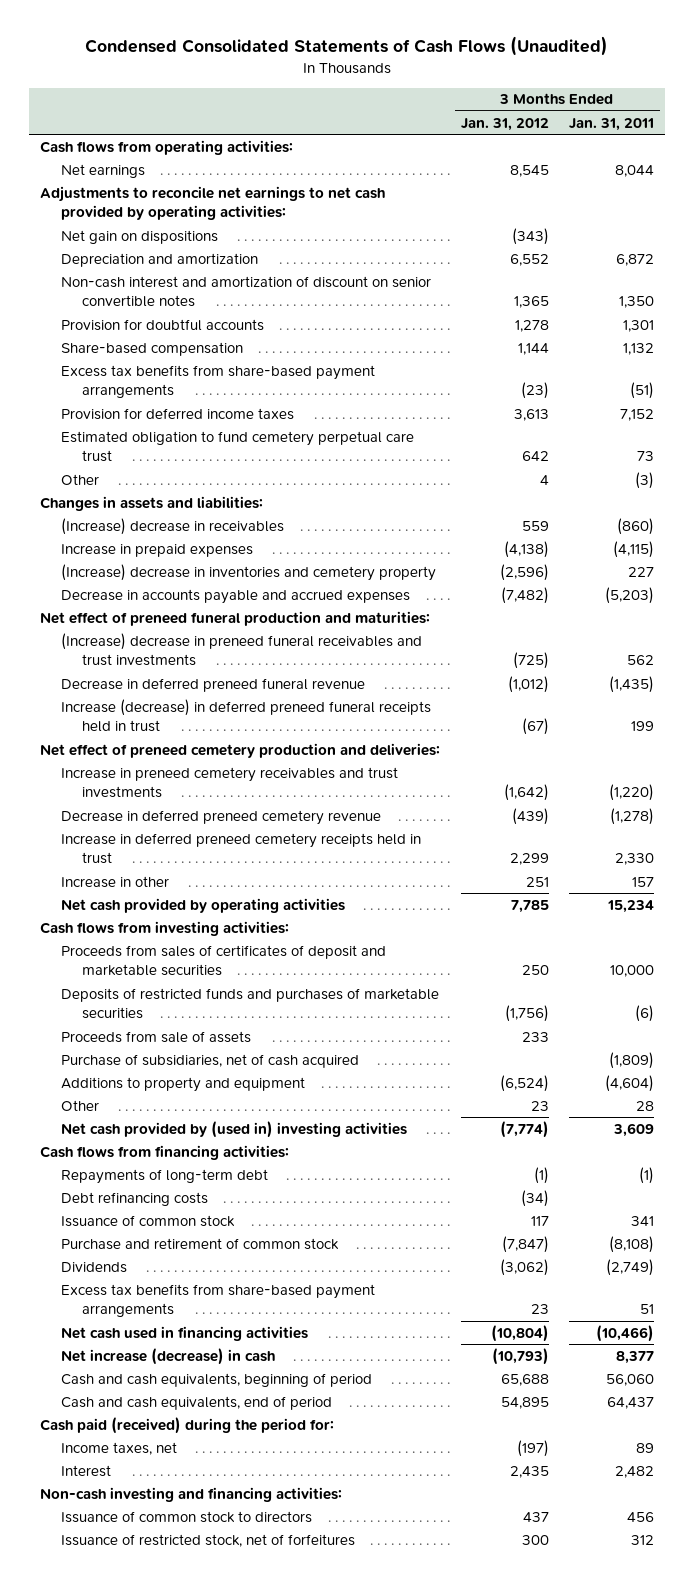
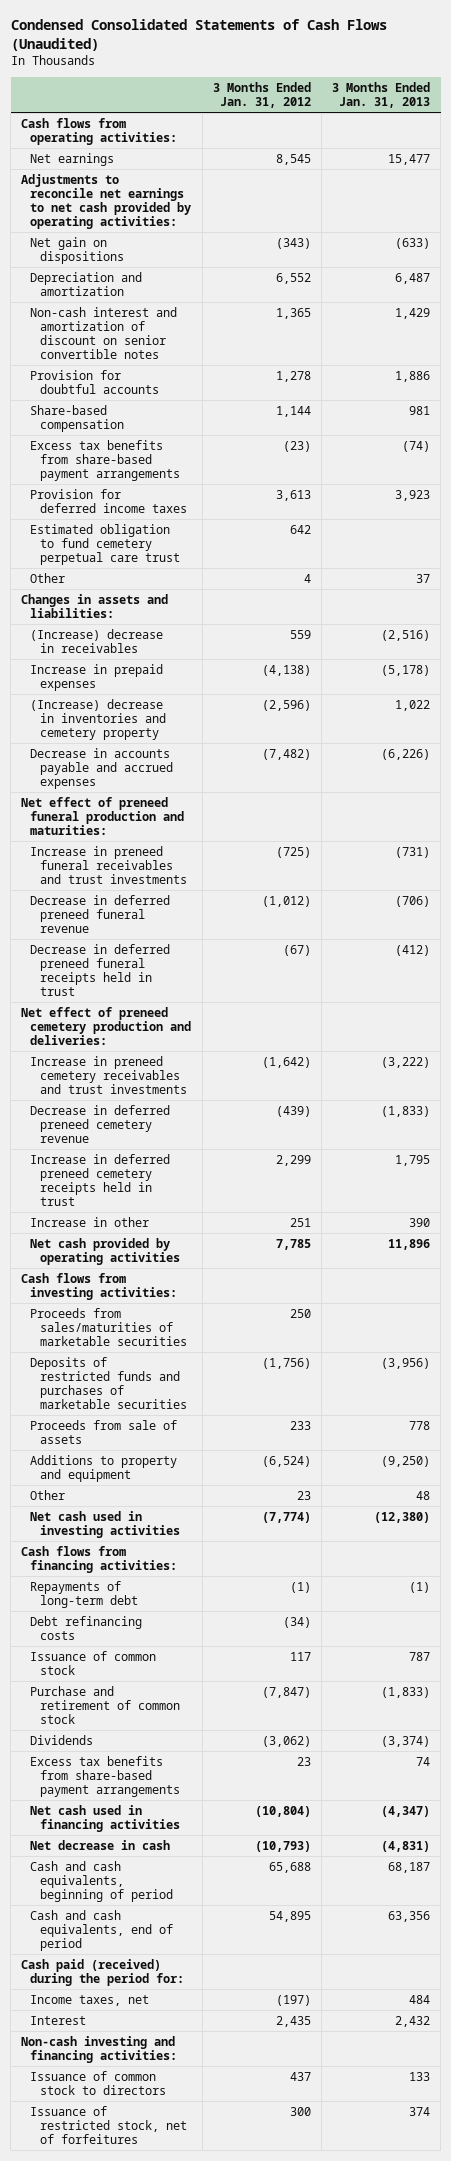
- | 3 Months Ended Jan. 31, 2012 | 3 Months Ended Jan. 31, 2011
+ | 3 Months Ended Jan. 31, 2012 | 3 Months Ended Jan. 31, 2013
- (Increase) decrease in preneed funeral receivables and trust investments | (725) | 562
+ Increase in preneed funeral receivables and trust investments | (725) | (731)
- Increase (decrease) in deferred preneed funeral receipts held in trust | (67) | 199
+ Decrease in deferred preneed funeral receipts held in trust | (67) | (412)
- Proceeds from sales of certificates of deposit and marketable securities | 250 | 10,000
+ Proceeds from sales/maturities of marketable securities | 250 |
- Purchase of subsidiaries, net of cash acquired | | (1,809)
- Net cash provided by (used in) investing activities | (7,774) | 3,609
+ Net cash used in investing activities | (7,774) | (12,380)
- Net increase (decrease) in cash | (10,793) | 8,377
+ Net decrease in cash | (10,793) | (4,831)

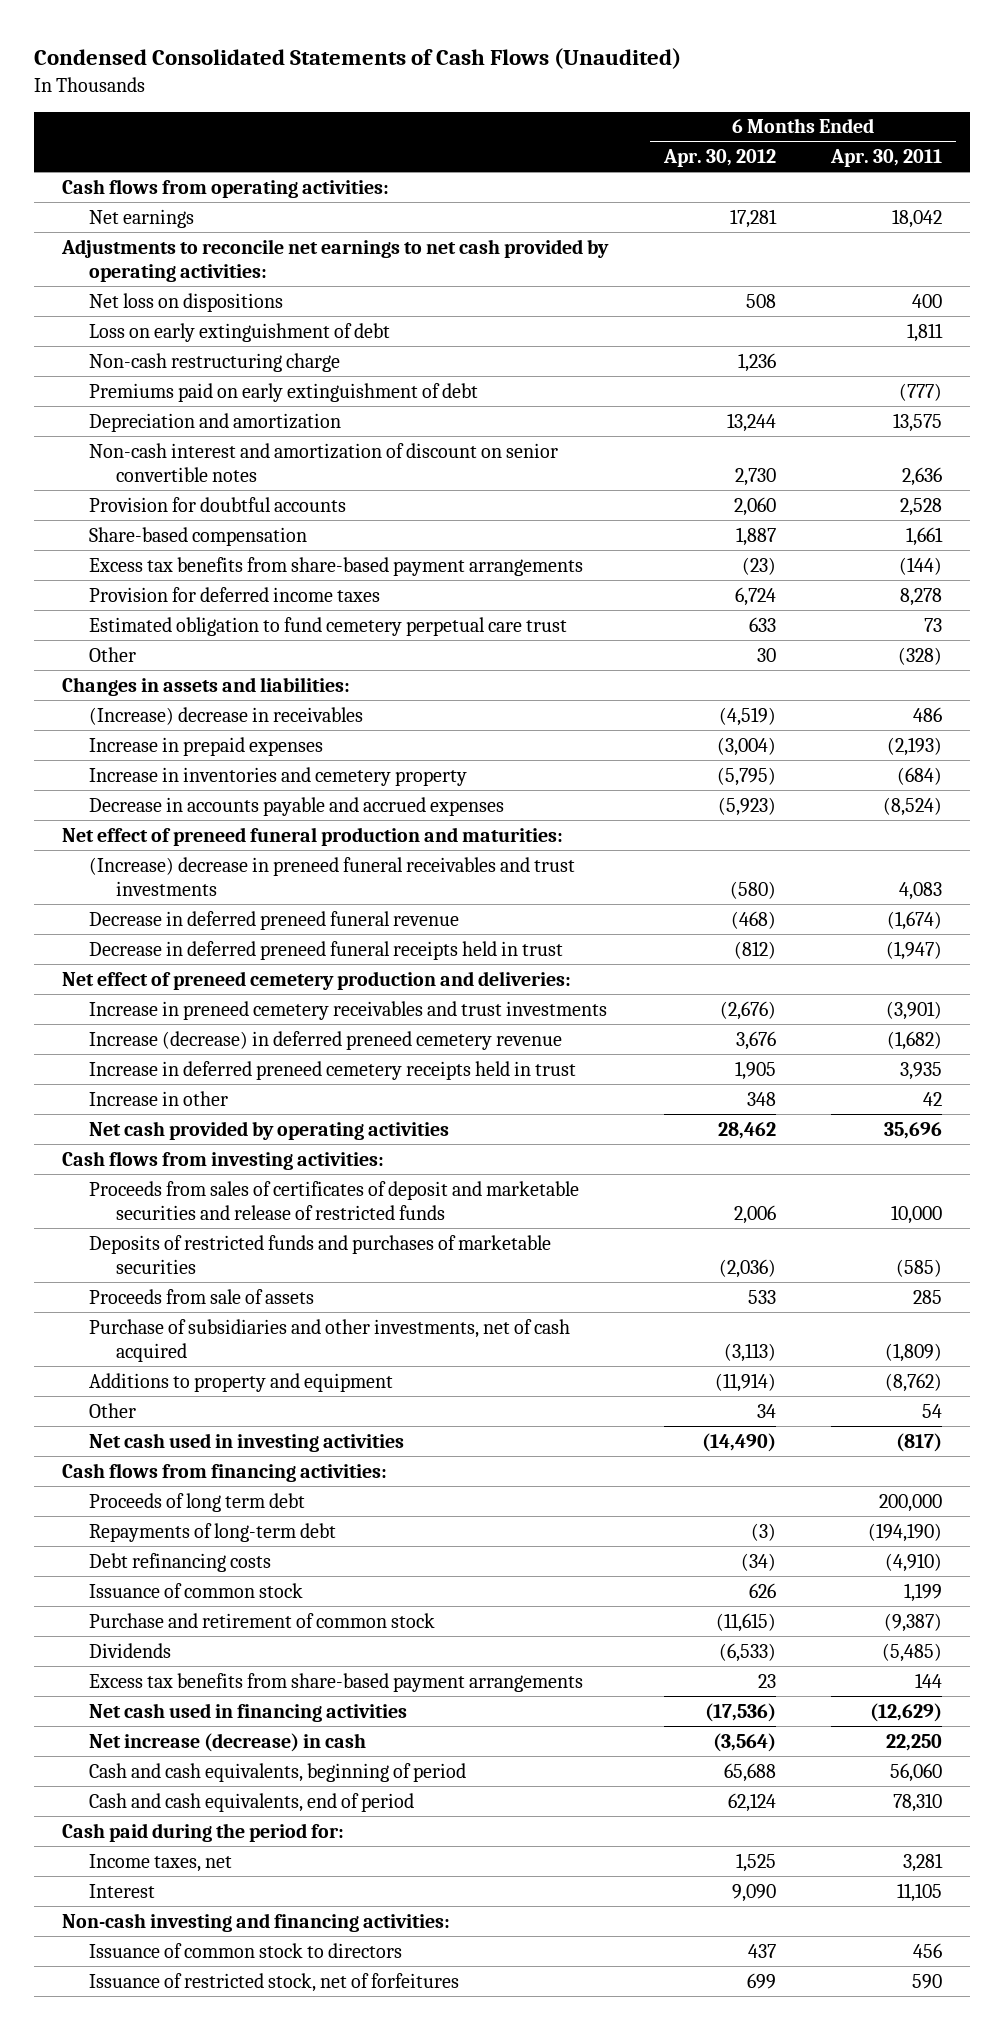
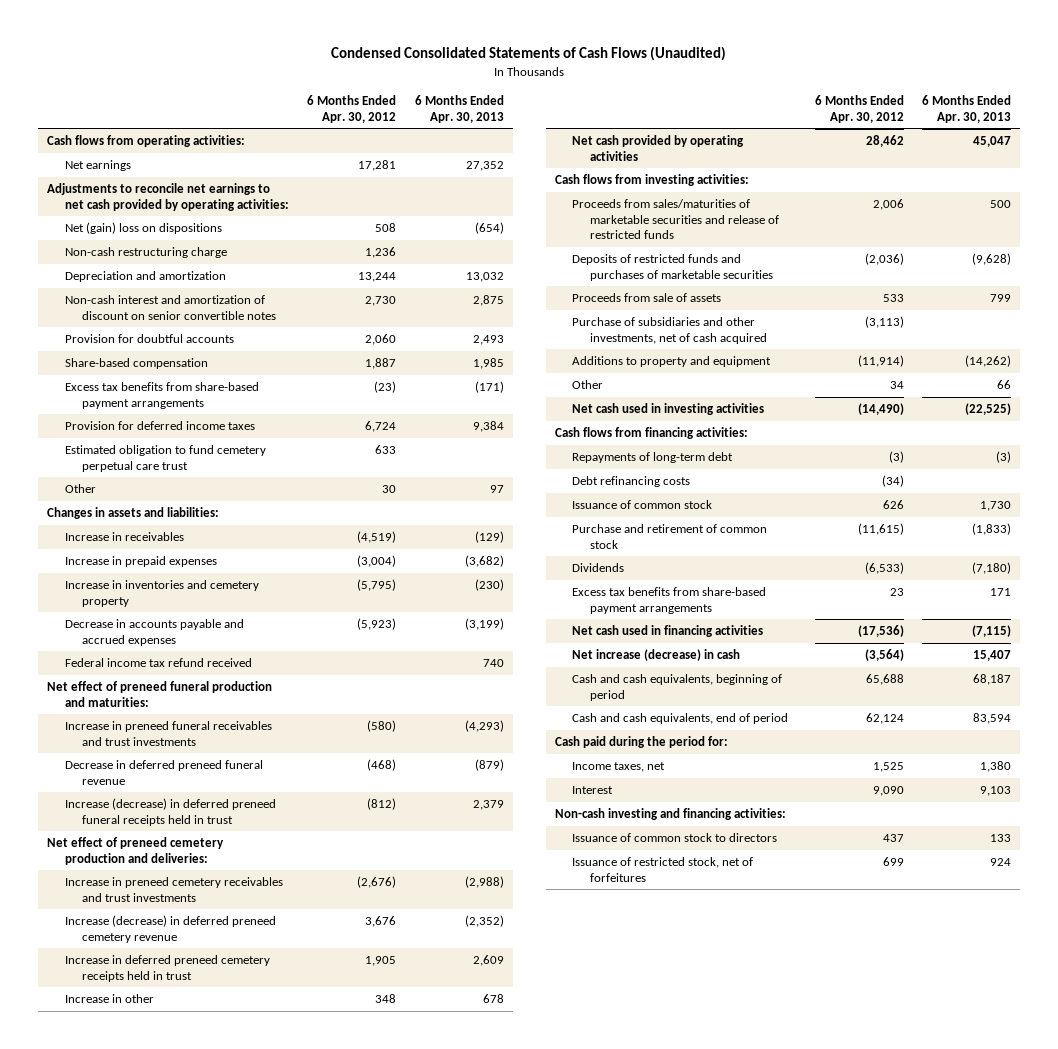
- | 6 Months Ended Apr. 30, 2012 | 6 Months Ended Apr. 30, 2011
+ | 6 Months Ended Apr. 30, 2012 | 6 Months Ended Apr. 30, 2013
- Net loss on dispositions | 508 | 400
- Loss on early extinguishment of debt | | 1,811
+ Net (gain) loss on dispositions | 508 | (654)
- Premiums paid on early extinguishment of debt | | (777)
- (Increase) decrease in receivables | (4,519) | 486
+ Increase in receivables | (4,519) | (129)
+ Federal income tax refund received | | 740
- (Increase) decrease in preneed funeral receivables and trust investments | (580) | 4,083
+ Increase in preneed funeral receivables and trust investments | (580) | (4,293)
- Decrease in deferred preneed funeral receipts held in trust | (812) | (1,947)
+ Increase (decrease) in deferred preneed funeral receipts held in trust | (812) | 2,379
- Proceeds from sales of certificates of deposit and marketable securities and release of restricted funds | 2,006 | 10,000
+ Proceeds from sales/maturities of marketable securities and release of restricted funds | 2,006 | 500
- Proceeds of long term debt | | 200,000

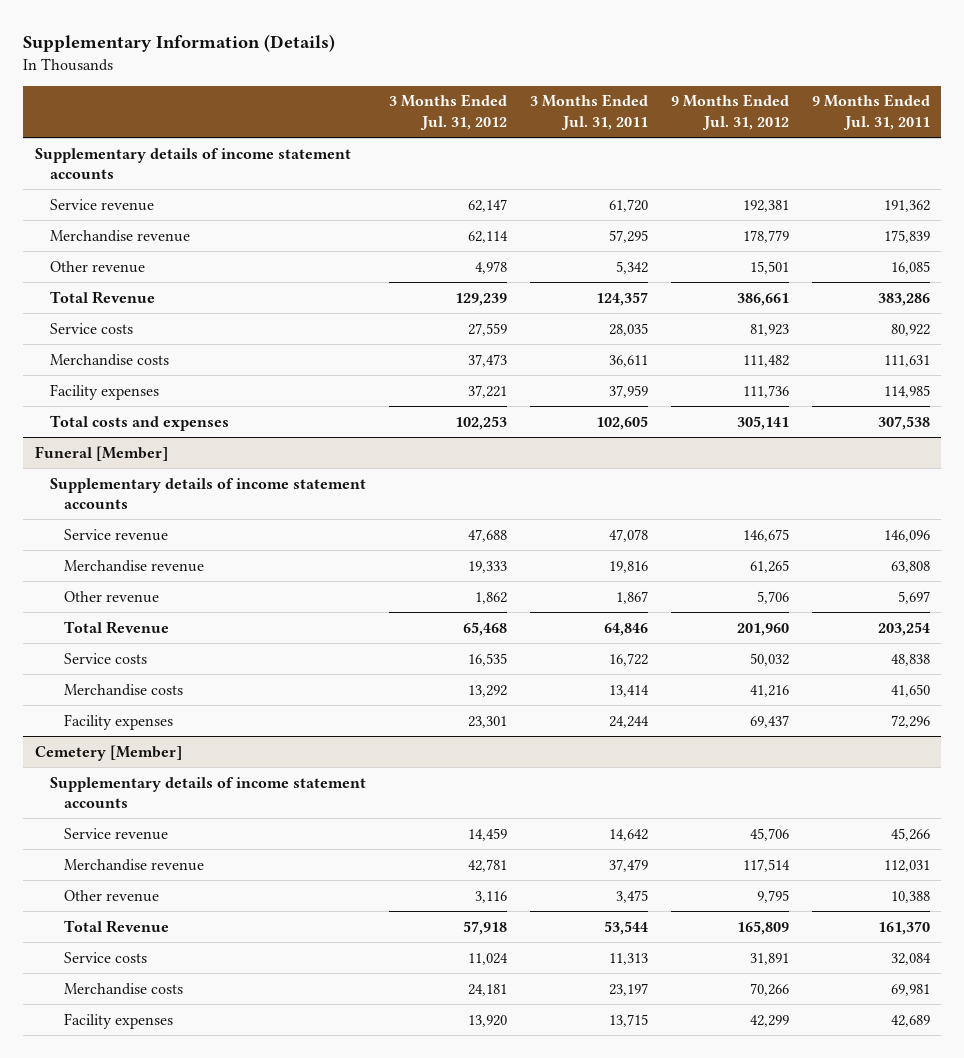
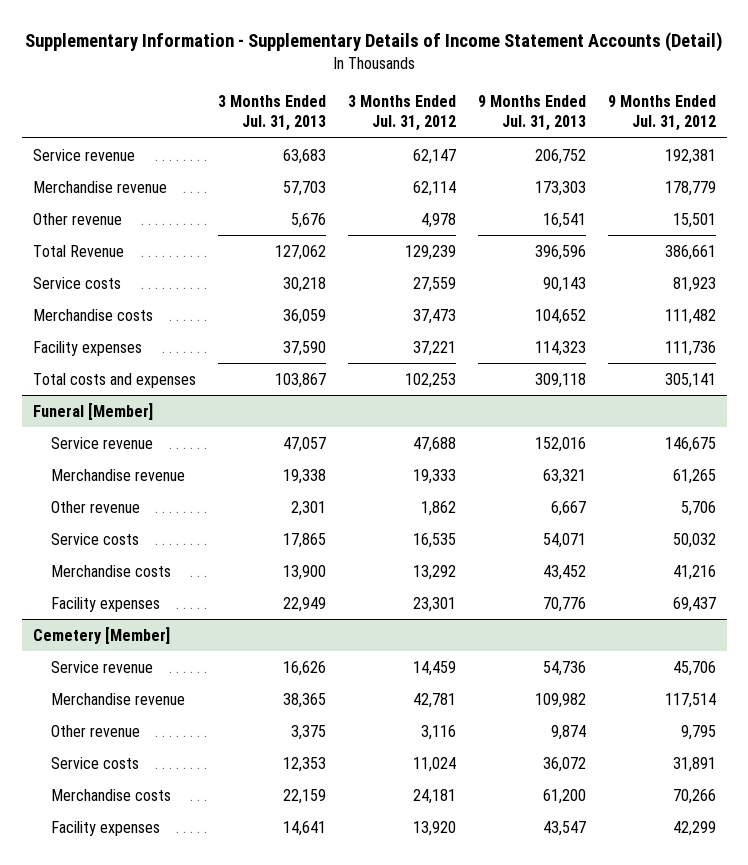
- Supplementary Information (Details)
+ Supplementary Information - Supplementary Details of Income Statement Accounts (Detail)
- | 3 Months Ended Jul. 31, 2012 | 3 Months Ended Jul. 31, 2011 | 9 Months Ended Jul. 31, 2012 | 9 Months Ended Jul. 31, 2011
+ | 3 Months Ended Jul. 31, 2013 | 3 Months Ended Jul. 31, 2012 | 9 Months Ended Jul. 31, 2013 | 9 Months Ended Jul. 31, 2012
- Supplementary details of income statement accounts
@ Funeral [Member]
- Supplementary details of income statement accounts
- Total Revenue | 65,468 | 64,846 | 201,960 | 203,254
@ Cemetery [Member]
- Supplementary details of income statement accounts
- Total Revenue | 57,918 | 53,544 | 165,809 | 161,370

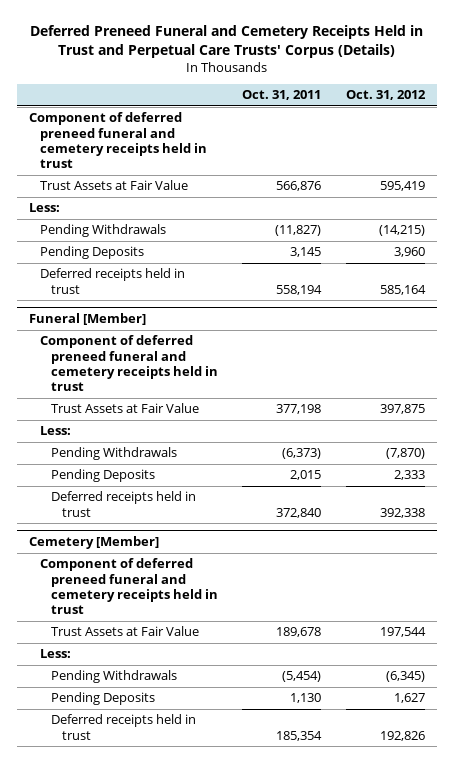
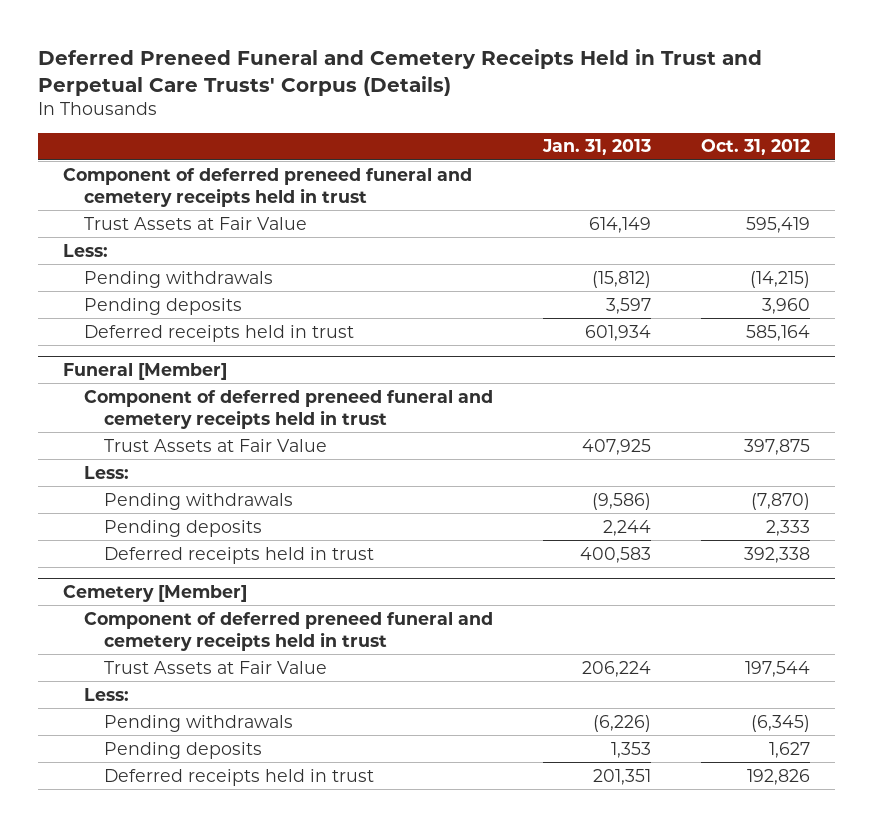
- | Oct. 31, 2011 | Oct. 31, 2012
+ | Jan. 31, 2013 | Oct. 31, 2012
- Pending Withdrawals | (11,827) | (14,215)
- Pending Deposits | 3,145 | 3,960
+ Pending withdrawals | (15,812) | (14,215)
+ Pending deposits | 3,597 | 3,960
@ Funeral [Member]
- Pending Withdrawals | (6,373) | (7,870)
- Pending Deposits | 2,015 | 2,333
+ Pending withdrawals | (9,586) | (7,870)
+ Pending deposits | 2,244 | 2,333
@ Cemetery [Member]
- Pending Withdrawals | (5,454) | (6,345)
- Pending Deposits | 1,130 | 1,627
+ Pending withdrawals | (6,226) | (6,345)
+ Pending deposits | 1,353 | 1,627

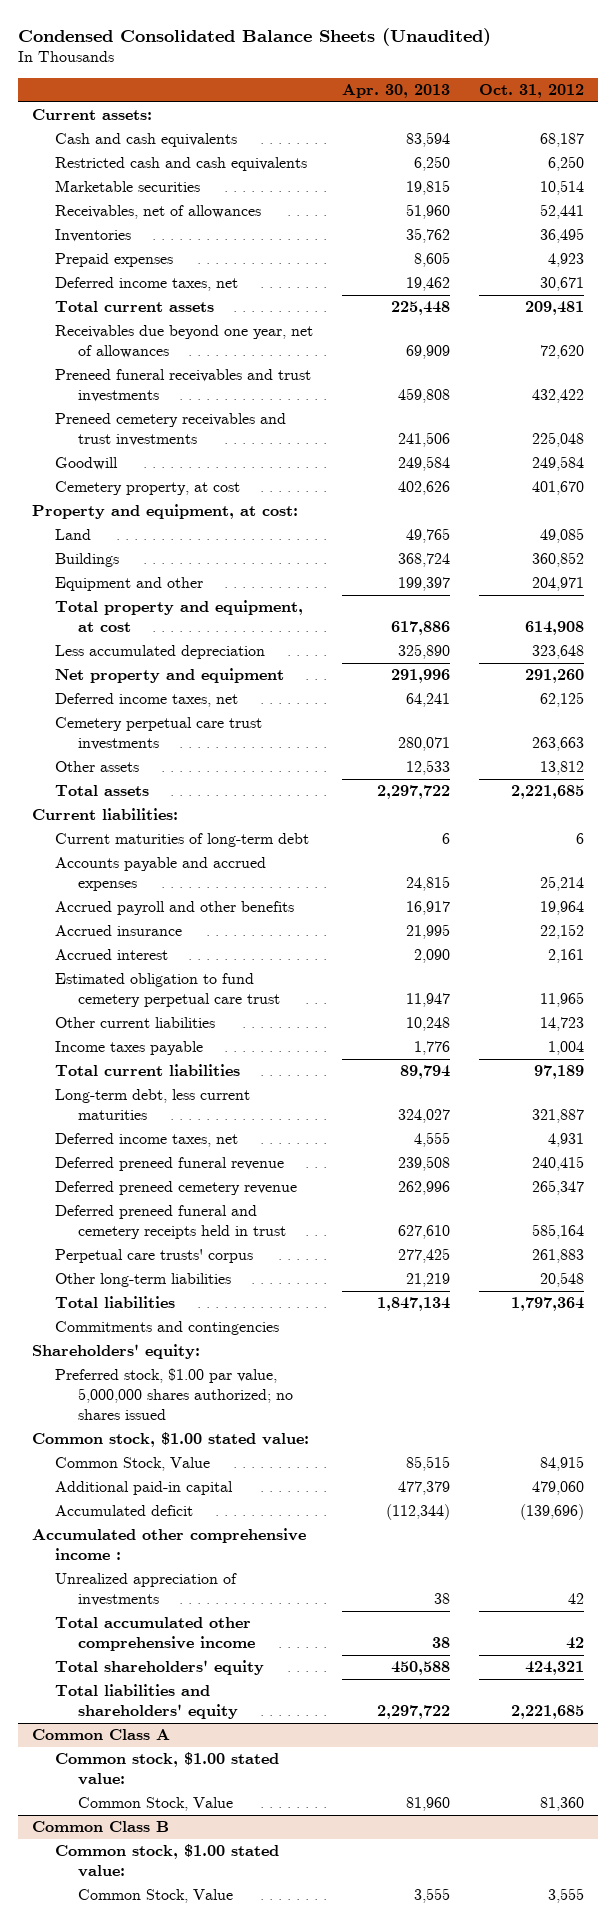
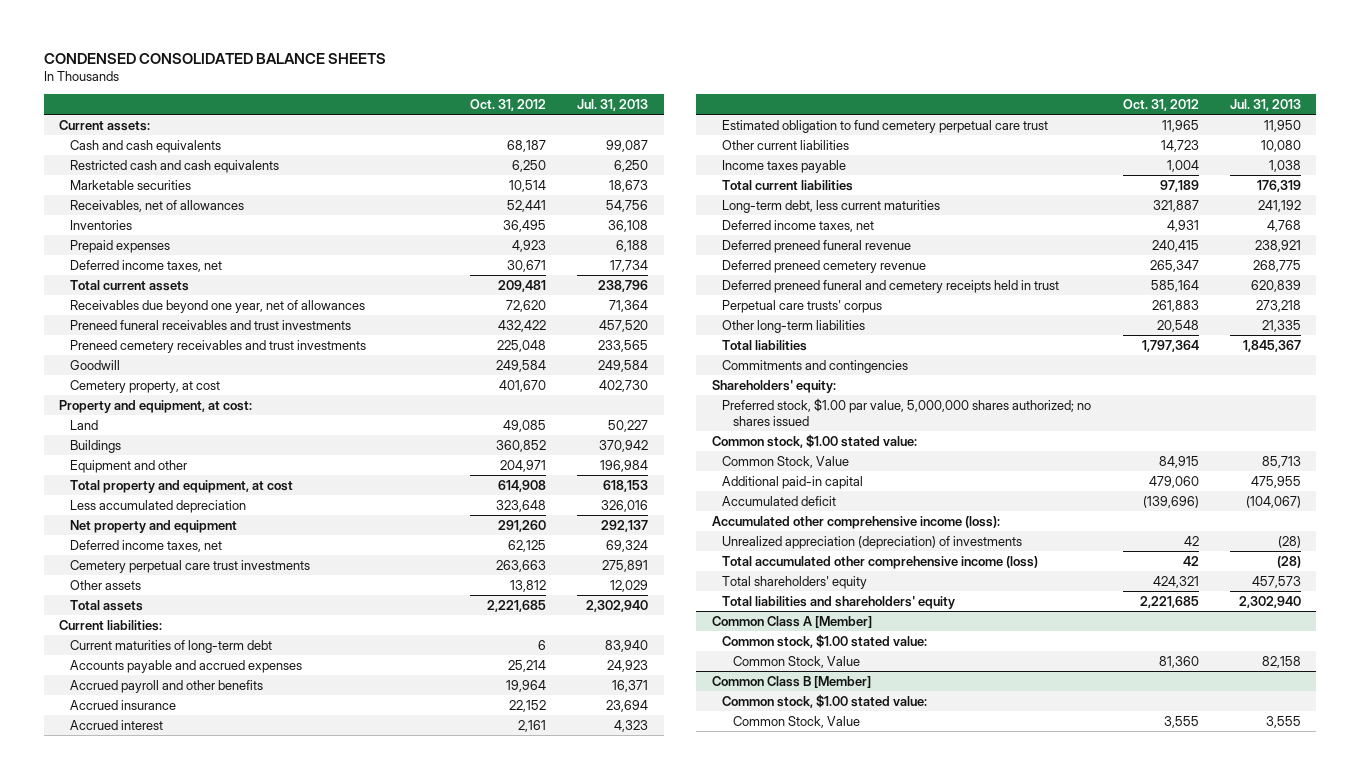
- Condensed Consolidated Balance Sheets (Unaudited)
+ CONDENSED CONSOLIDATED BALANCE SHEETS
- | Apr. 30, 2013 | Oct. 31, 2012
+ | Oct. 31, 2012 | Jul. 31, 2013
- Accumulated other comprehensive income :
- Unrealized appreciation of investments | 38 | 42
- Total accumulated other comprehensive income | 38 | 42
+ Accumulated other comprehensive income (loss):
+ Unrealized appreciation (depreciation) of investments | 42 | (28)
+ Total accumulated other comprehensive income (loss) | 42 | (28)
- Common Class A
+ Common Class A [Member]
- Common Class B
+ Common Class B [Member]

